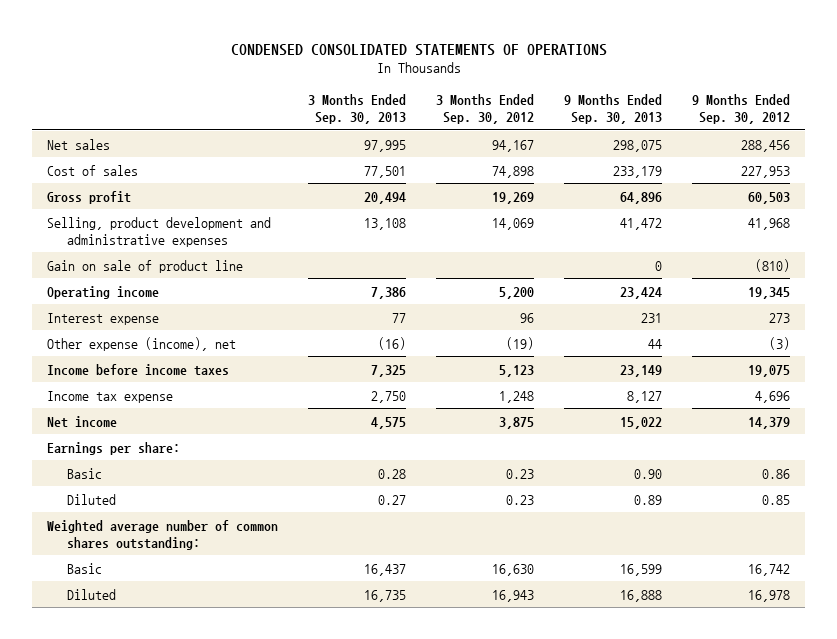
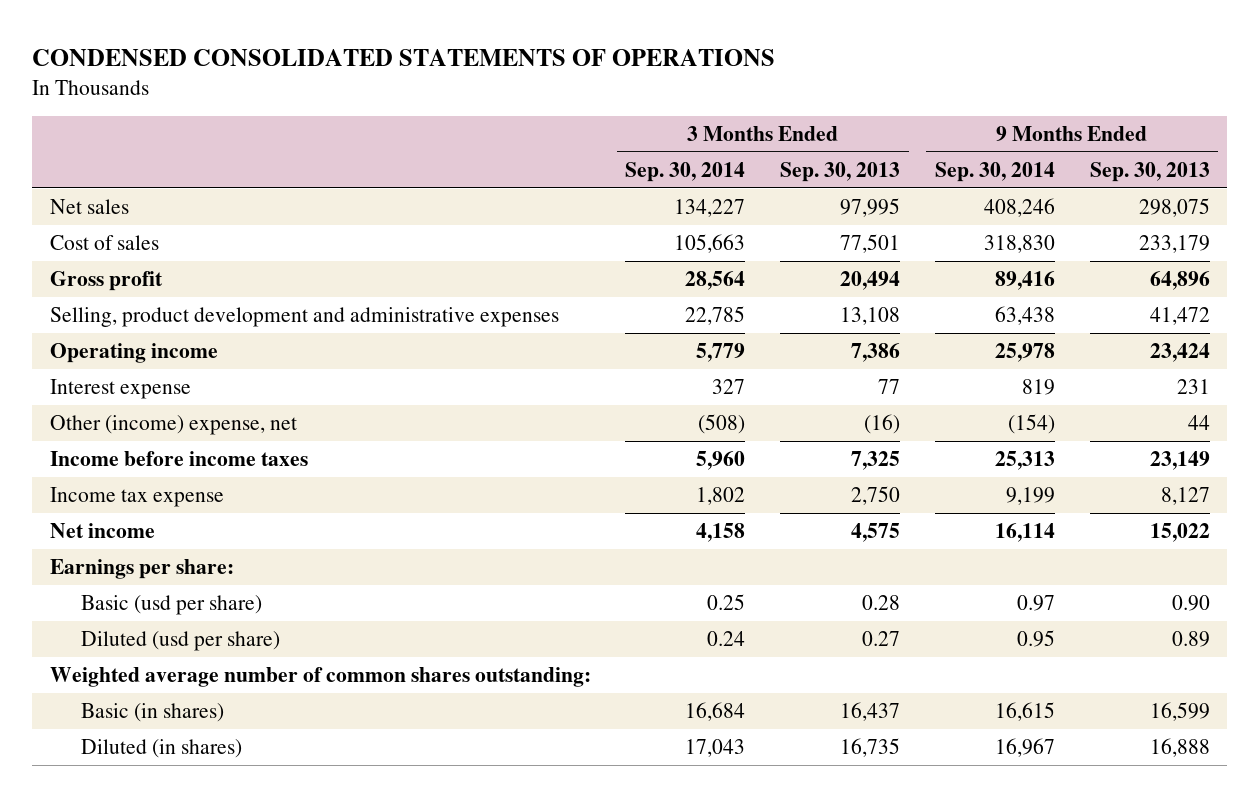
- | 3 Months Ended Sep. 30, 2013 | 3 Months Ended Sep. 30, 2012 | 9 Months Ended Sep. 30, 2013 | 9 Months Ended Sep. 30, 2012
+ | 3 Months Ended Sep. 30, 2014 | 3 Months Ended Sep. 30, 2013 | 9 Months Ended Sep. 30, 2014 | 9 Months Ended Sep. 30, 2013
- Gain on sale of product line | | | 0 | (810)
- Other expense (income), net | (16) | (19) | 44 | (3)
+ Other (income) expense, net | (508) | (16) | (154) | 44
- Basic | 0.28 | 0.23 | 0.90 | 0.86
- Diluted | 0.27 | 0.23 | 0.89 | 0.85
+ Basic (usd per share) | 0.25 | 0.28 | 0.97 | 0.90
+ Diluted (usd per share) | 0.24 | 0.27 | 0.95 | 0.89
- Basic | 16,437 | 16,630 | 16,599 | 16,742
- Diluted | 16,735 | 16,943 | 16,888 | 16,978
+ Basic (in shares) | 16,684 | 16,437 | 16,615 | 16,599
+ Diluted (in shares) | 17,043 | 16,735 | 16,967 | 16,888

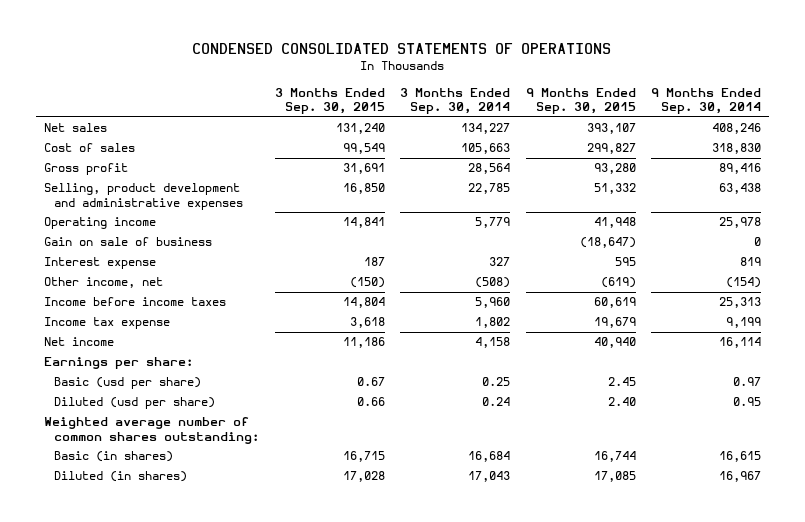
- | 3 Months Ended Sep. 30, 2014 | 3 Months Ended Sep. 30, 2013 | 9 Months Ended Sep. 30, 2014 | 9 Months Ended Sep. 30, 2013
+ | 3 Months Ended Sep. 30, 2015 | 3 Months Ended Sep. 30, 2014 | 9 Months Ended Sep. 30, 2015 | 9 Months Ended Sep. 30, 2014
+ Gain on sale of business | | | (18,647) | 0
- Other (income) expense, net | (508) | (16) | (154) | 44
+ Other income, net | (150) | (508) | (619) | (154)

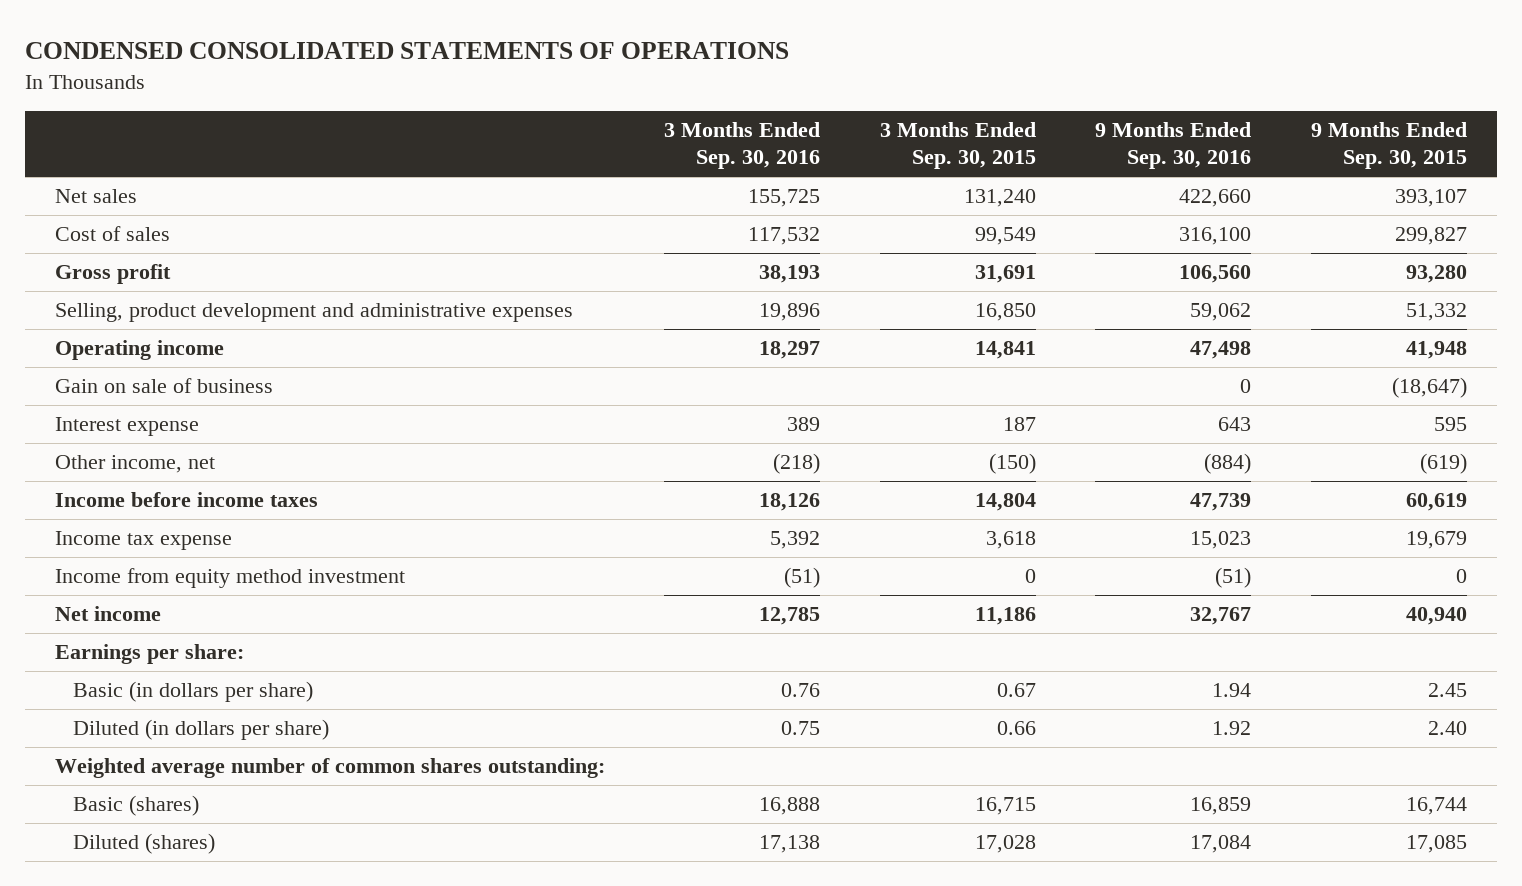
- | 3 Months Ended Sep. 30, 2015 | 3 Months Ended Sep. 30, 2014 | 9 Months Ended Sep. 30, 2015 | 9 Months Ended Sep. 30, 2014
+ | 3 Months Ended Sep. 30, 2016 | 3 Months Ended Sep. 30, 2015 | 9 Months Ended Sep. 30, 2016 | 9 Months Ended Sep. 30, 2015
+ Income from equity method investment | (51) | 0 | (51) | 0
- Basic (usd per share) | 0.67 | 0.25 | 2.45 | 0.97
- Diluted (usd per share) | 0.66 | 0.24 | 2.40 | 0.95
+ Basic (in dollars per share) | 0.76 | 0.67 | 1.94 | 2.45
+ Diluted (in dollars per share) | 0.75 | 0.66 | 1.92 | 2.40
- Basic (in shares) | 16,715 | 16,684 | 16,744 | 16,615
- Diluted (in shares) | 17,028 | 17,043 | 17,085 | 16,967
+ Basic (shares) | 16,888 | 16,715 | 16,859 | 16,744
+ Diluted (shares) | 17,138 | 17,028 | 17,084 | 17,085

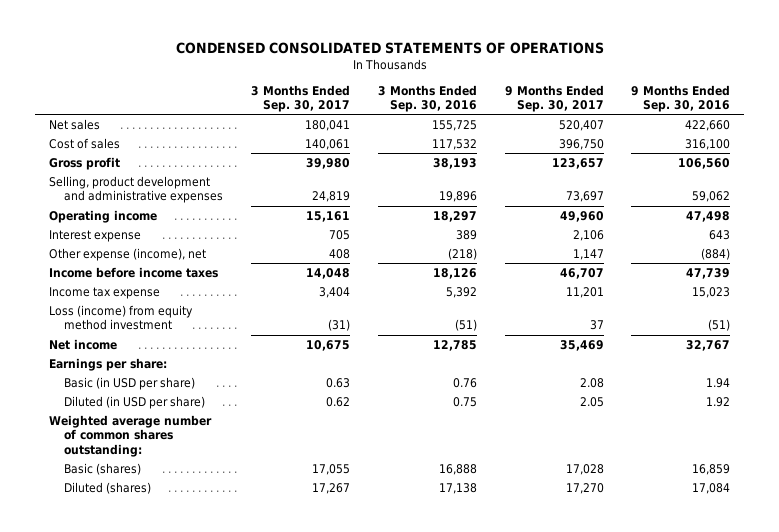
- | 3 Months Ended Sep. 30, 2016 | 3 Months Ended Sep. 30, 2015 | 9 Months Ended Sep. 30, 2016 | 9 Months Ended Sep. 30, 2015
+ | 3 Months Ended Sep. 30, 2017 | 3 Months Ended Sep. 30, 2016 | 9 Months Ended Sep. 30, 2017 | 9 Months Ended Sep. 30, 2016
- Gain on sale of business | | | 0 | (18,647)
- Other income, net | (218) | (150) | (884) | (619)
+ Other expense (income), net | 408 | (218) | 1,147 | (884)
- Income from equity method investment | (51) | 0 | (51) | 0
+ Loss (income) from equity method investment | (31) | (51) | 37 | (51)
- Basic (in dollars per share) | 0.76 | 0.67 | 1.94 | 2.45
- Diluted (in dollars per share) | 0.75 | 0.66 | 1.92 | 2.40
+ Basic (in USD per share) | 0.63 | 0.76 | 2.08 | 1.94
+ Diluted (in USD per share) | 0.62 | 0.75 | 2.05 | 1.92

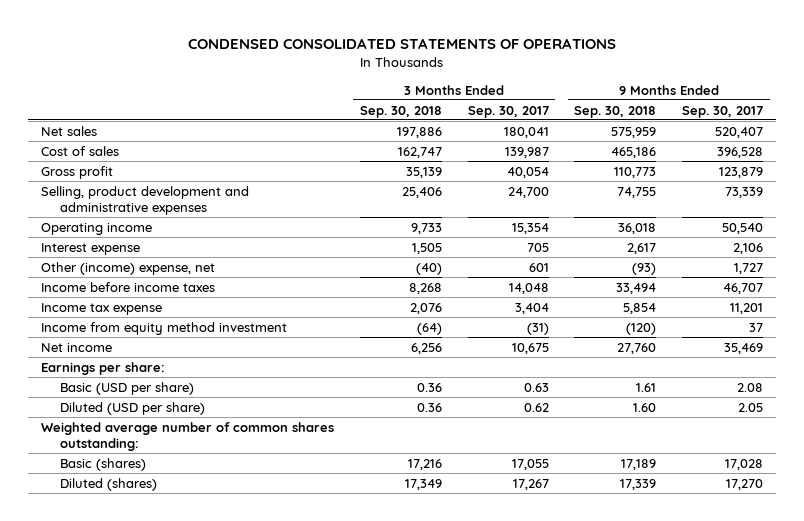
- | 3 Months Ended Sep. 30, 2017 | 3 Months Ended Sep. 30, 2016 | 9 Months Ended Sep. 30, 2017 | 9 Months Ended Sep. 30, 2016
+ | 3 Months Ended Sep. 30, 2018 | 3 Months Ended Sep. 30, 2017 | 9 Months Ended Sep. 30, 2018 | 9 Months Ended Sep. 30, 2017
- Cost of sales | 140,061 | 117,532 | 396,750 | 316,100
- Gross profit | 39,980 | 38,193 | 123,657 | 106,560
- Selling, product development and administrative expenses | 24,819 | 19,896 | 73,697 | 59,062
- Operating income | 15,161 | 18,297 | 49,960 | 47,498
+ Cost of sales | 162,747 | 139,987 | 465,186 | 396,528
+ Gross profit | 35,139 | 40,054 | 110,773 | 123,879
+ Selling, product development and administrative expenses | 25,406 | 24,700 | 74,755 | 73,339
+ Operating income | 9,733 | 15,354 | 36,018 | 50,540
- Other expense (income), net | 408 | (218) | 1,147 | (884)
+ Other (income) expense, net | (40) | 601 | (93) | 1,727
- Loss (income) from equity method investment | (31) | (51) | 37 | (51)
+ Income from equity method investment | (64) | (31) | (120) | 37
- Basic (in USD per share) | 0.63 | 0.76 | 2.08 | 1.94
- Diluted (in USD per share) | 0.62 | 0.75 | 2.05 | 1.92
+ Basic (USD per share) | 0.36 | 0.63 | 1.61 | 2.08
+ Diluted (USD per share) | 0.36 | 0.62 | 1.60 | 2.05

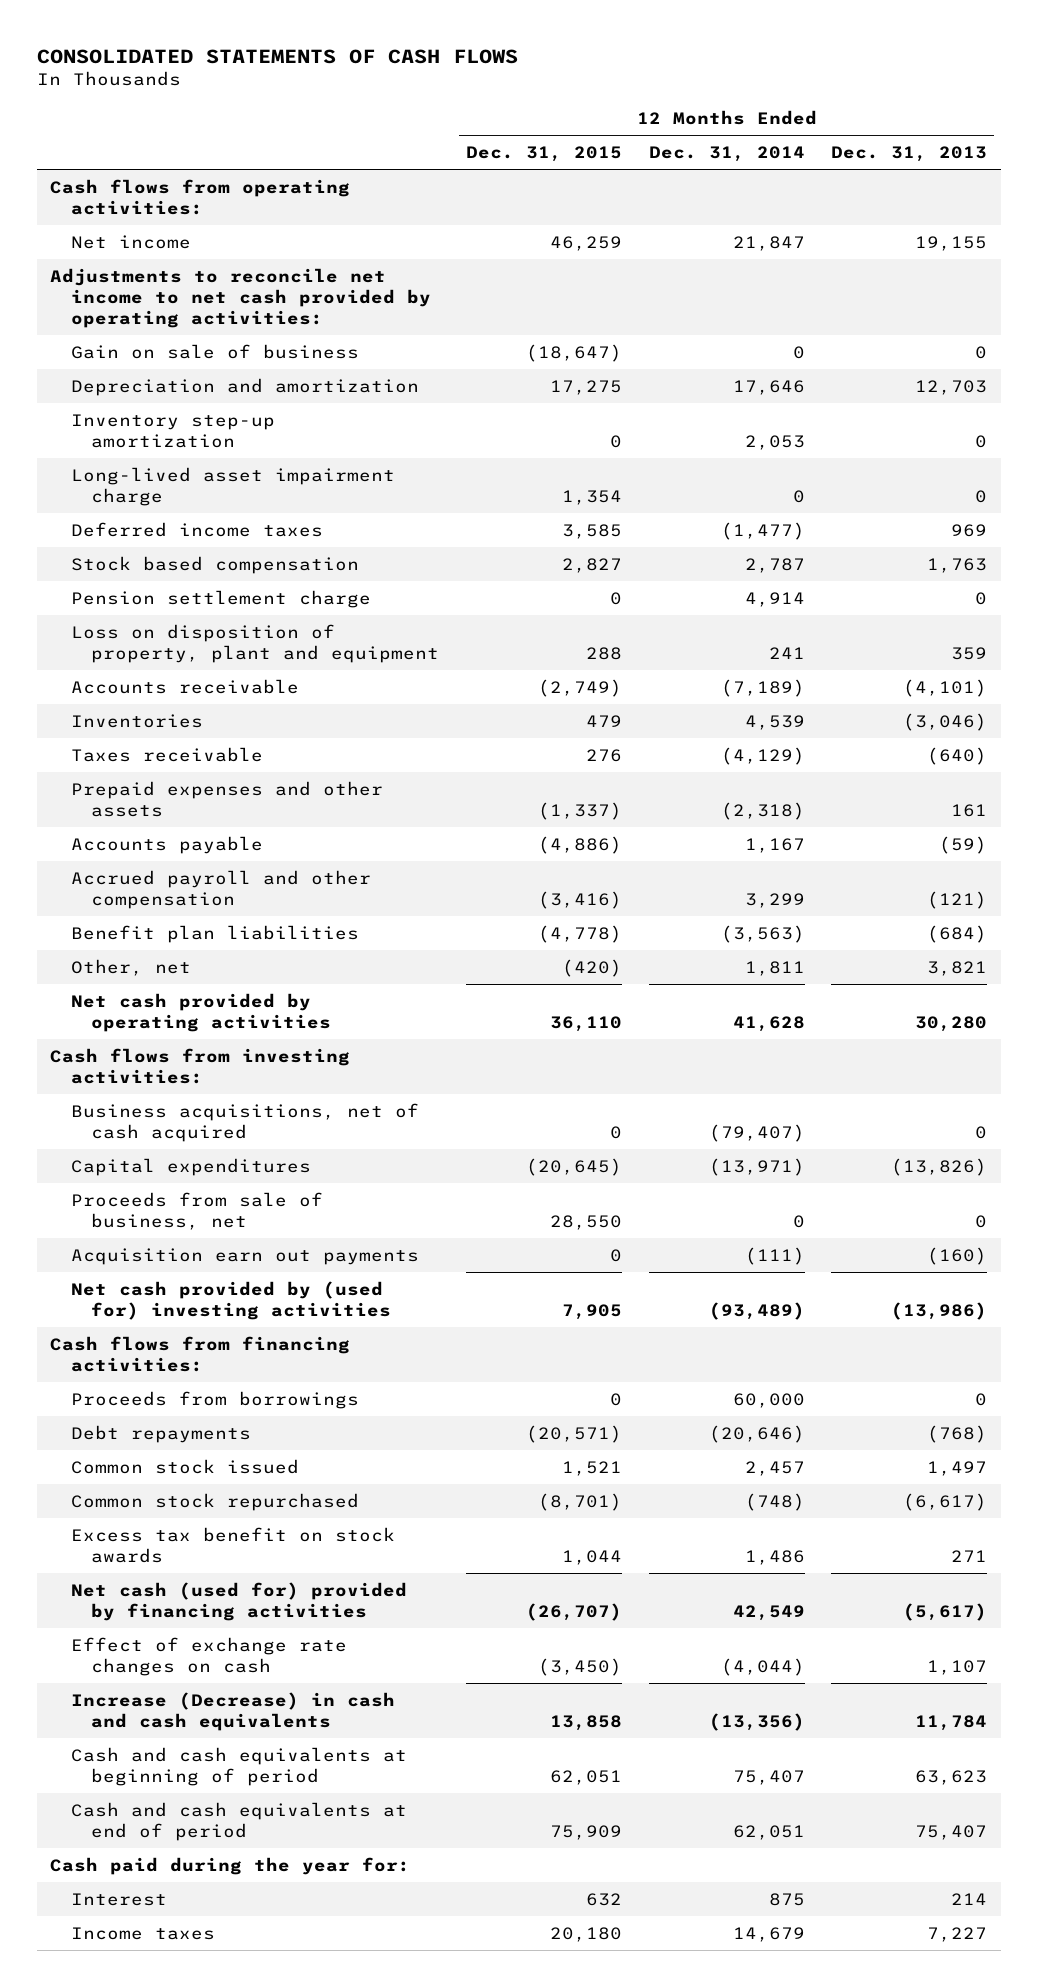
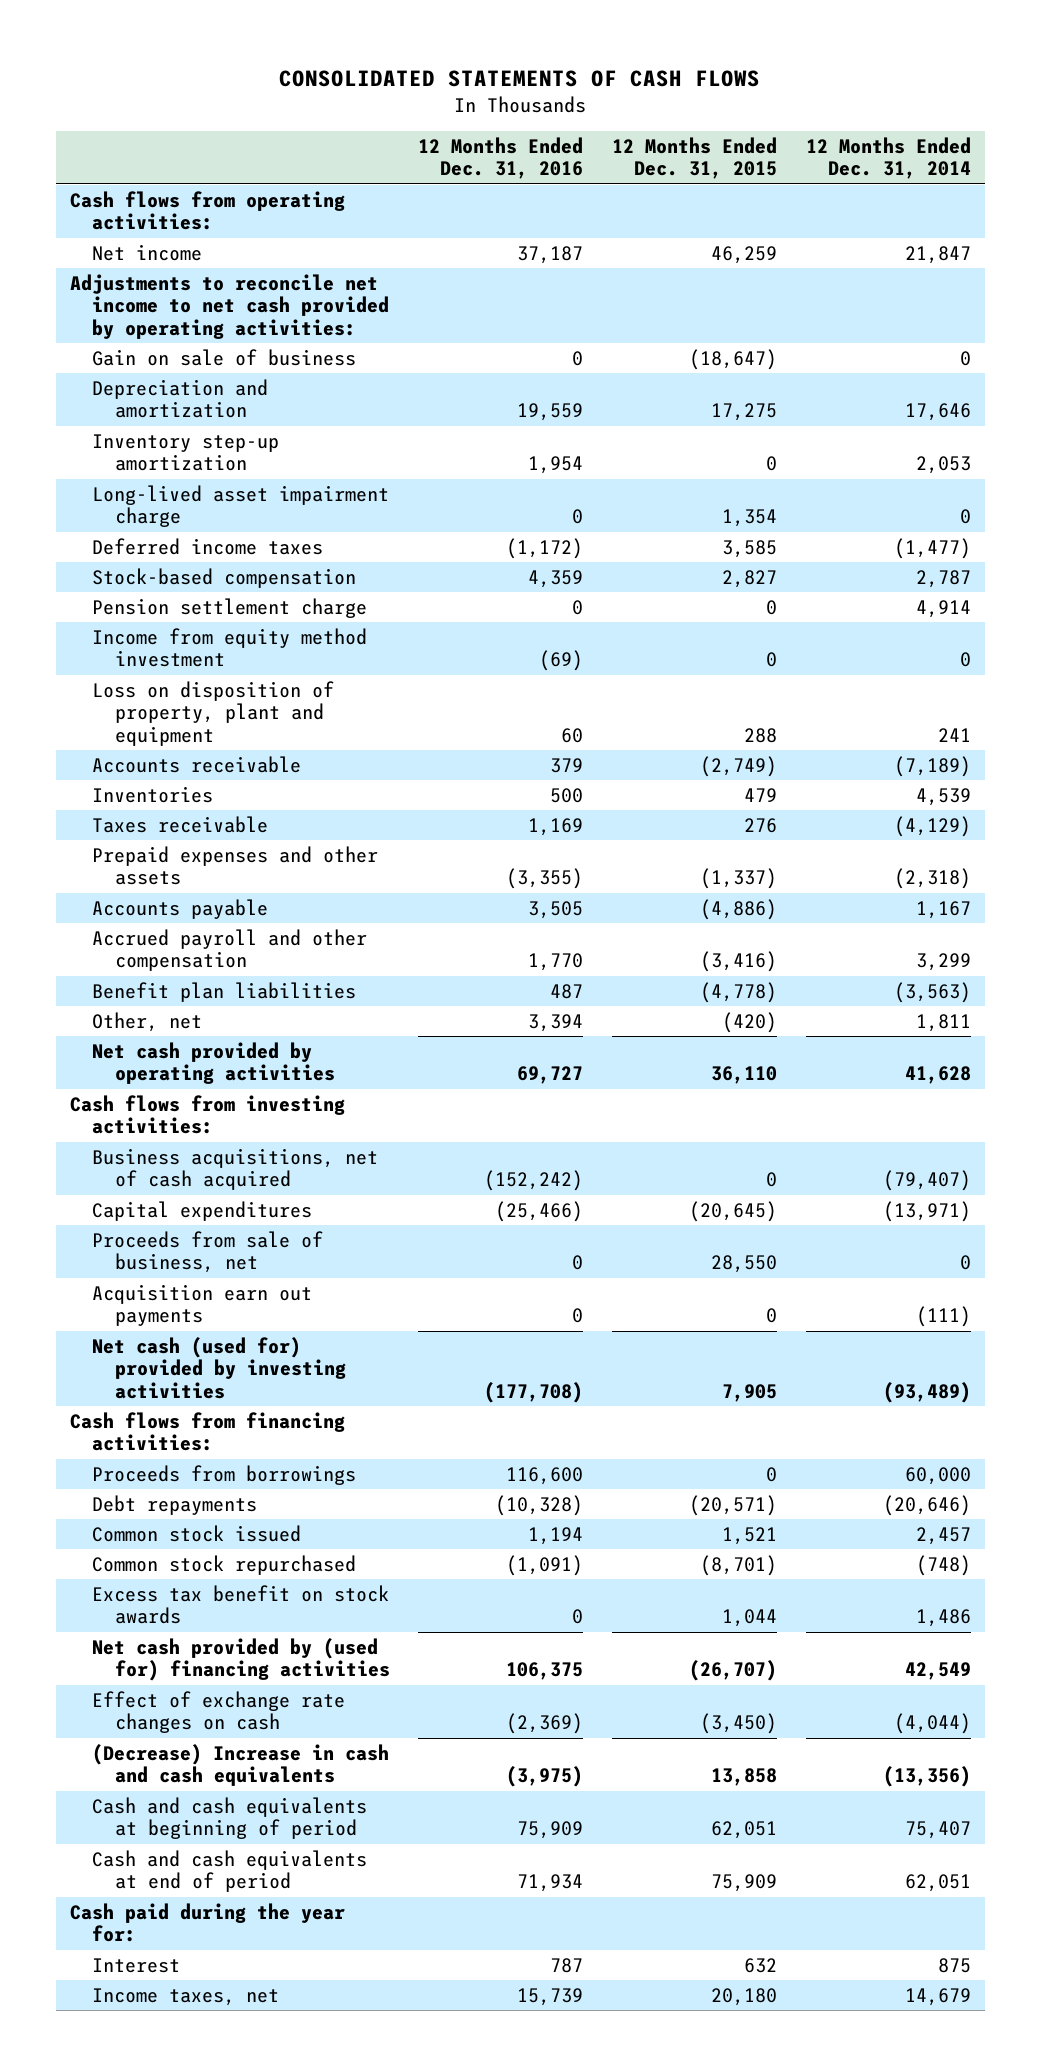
- | 12 Months Ended Dec. 31, 2015 | 12 Months Ended Dec. 31, 2014 | 12 Months Ended Dec. 31, 2013
+ | 12 Months Ended Dec. 31, 2016 | 12 Months Ended Dec. 31, 2015 | 12 Months Ended Dec. 31, 2014
- Stock based compensation | 2,827 | 2,787 | 1,763
+ Stock-based compensation | 4,359 | 2,827 | 2,787
+ Income from equity method investment | (69) | 0 | 0
- Net cash provided by (used for) investing activities | 7,905 | (93,489) | (13,986)
+ Net cash (used for) provided by investing activities | (177,708) | 7,905 | (93,489)
- Net cash (used for) provided by financing activities | (26,707) | 42,549 | (5,617)
+ Net cash provided by (used for) financing activities | 106,375 | (26,707) | 42,549
- Increase (Decrease) in cash and cash equivalents | 13,858 | (13,356) | 11,784
+ (Decrease) Increase in cash and cash equivalents | (3,975) | 13,858 | (13,356)
- Income taxes | 20,180 | 14,679 | 7,227
+ Income taxes, net | 15,739 | 20,180 | 14,679

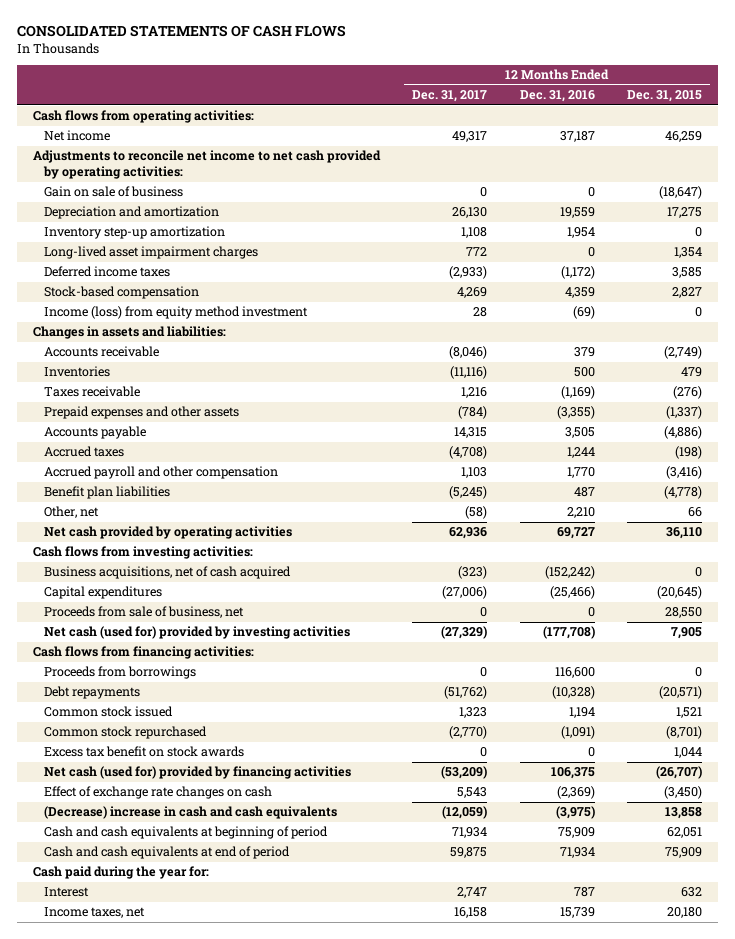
- | 12 Months Ended Dec. 31, 2016 | 12 Months Ended Dec. 31, 2015 | 12 Months Ended Dec. 31, 2014
+ | 12 Months Ended Dec. 31, 2017 | 12 Months Ended Dec. 31, 2016 | 12 Months Ended Dec. 31, 2015
- Long-lived asset impairment charge | 0 | 1,354 | 0
+ Long-lived asset impairment charges | 772 | 0 | 1,354
- Pension settlement charge | 0 | 0 | 4,914
- Income from equity method investment | (69) | 0 | 0
- Loss on disposition of property, plant and equipment | 60 | 288 | 241
+ Income (loss) from equity method investment | 28 | (69) | 0
+ Changes in assets and liabilities:
- Taxes receivable | 1,169 | 276 | (4,129)
+ Taxes receivable | 1,216 | (1,169) | (276)
+ Accrued taxes | (4,708) | 1,244 | (198)
- Other, net | 3,394 | (420) | 1,811
+ Other, net | (58) | 2,210 | 66
- Acquisition earn out payments | 0 | 0 | (111)
- Net cash provided by (used for) financing activities | 106,375 | (26,707) | 42,549
+ Net cash (used for) provided by financing activities | (53,209) | 106,375 | (26,707)
- (Decrease) Increase in cash and cash equivalents | (3,975) | 13,858 | (13,356)
+ (Decrease) increase in cash and cash equivalents | (12,059) | (3,975) | 13,858

